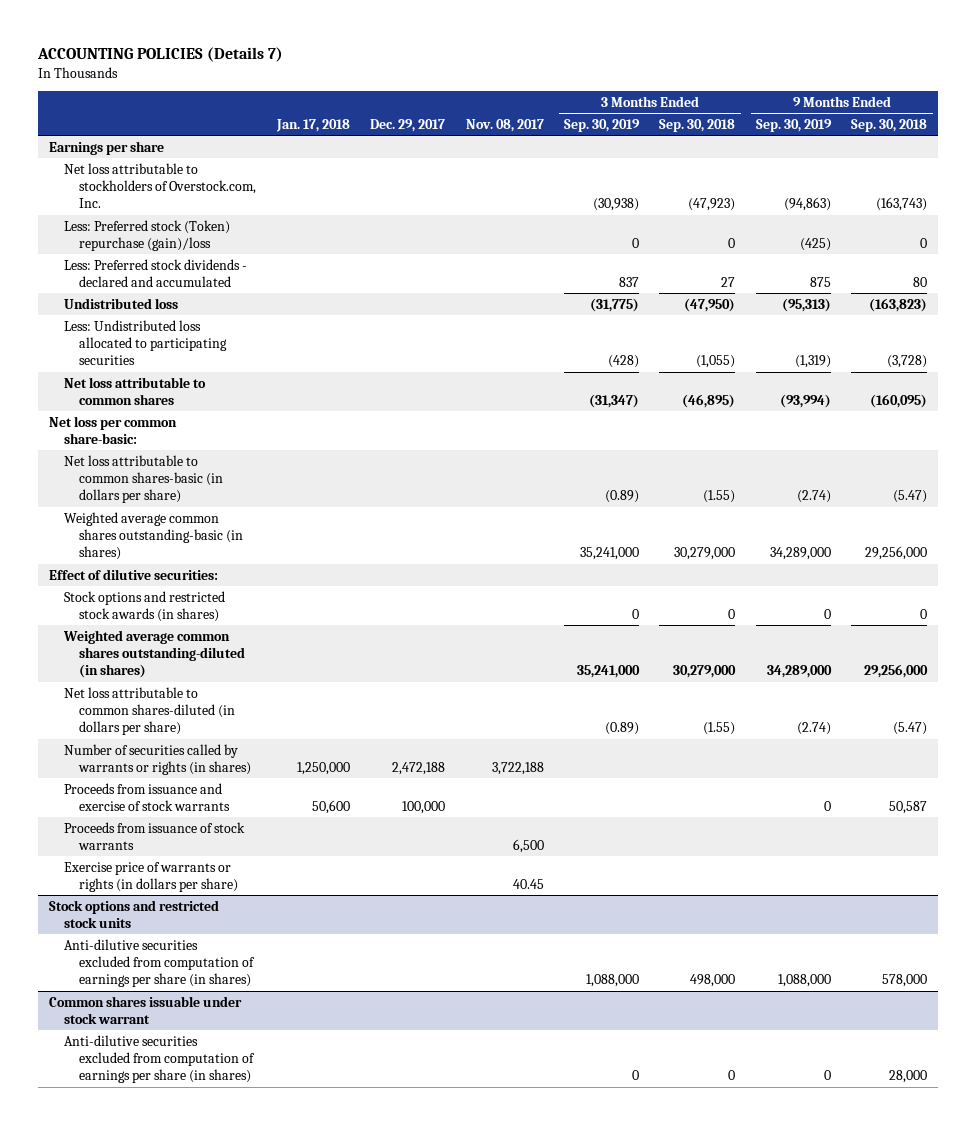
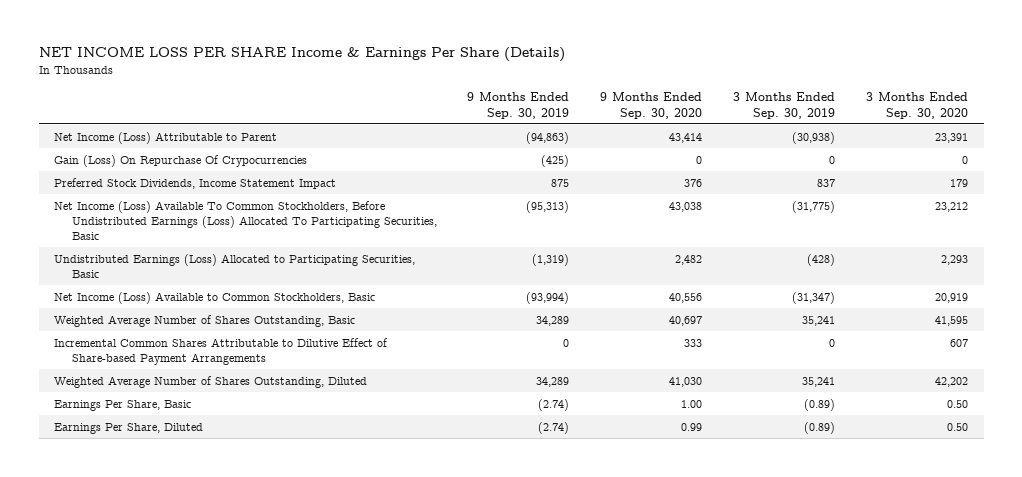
- ACCOUNTING POLICIES (Details 7)
+ NET INCOME LOSS PER SHARE Income & Earnings Per Share (Details)
- | Jan. 17, 2018 | Dec. 29, 2017 | Nov. 08, 2017 | 3 Months Ended Sep. 30, 2019 | 3 Months Ended Sep. 30, 2018 | 9 Months Ended Sep. 30, 2019 | 9 Months Ended Sep. 30, 2018
+ | 9 Months Ended Sep. 30, 2019 | 9 Months Ended Sep. 30, 2020 | 3 Months Ended Sep. 30, 2019 | 3 Months Ended Sep. 30, 2020
- Earnings per share
- Net loss attributable to stockholders of Overstock.com, Inc. | | | | (30,938) | (47,923) | (94,863) | (163,743)
- Less: Preferred stock (Token) repurchase (gain)/loss | | | | 0 | 0 | (425) | 0
- Less: Preferred stock dividends - declared and accumulated | | | | 837 | 27 | 875 | 80
- Undistributed loss | | | | (31,775) | (47,950) | (95,313) | (163,823)
- Less: Undistributed loss allocated to participating securities | | | | (428) | (1,055) | (1,319) | (3,728)
- Net loss attributable to common shares | | | | (31,347) | (46,895) | (93,994) | (160,095)
- Net loss per common share-basic:
- Net loss attributable to common shares-basic (in dollars per share) | | | | (0.89) | (1.55) | (2.74) | (5.47)
- Weighted average common shares outstanding-basic (in shares) | | | | 35,241,000 | 30,279,000 | 34,289,000 | 29,256,000
- Effect of dilutive securities:
- Stock options and restricted stock awards (in shares) | | | | 0 | 0 | 0 | 0
- Weighted average common shares outstanding-diluted (in shares) | | | | 35,241,000 | 30,279,000 | 34,289,000 | 29,256,000
- Net loss attributable to common shares-diluted (in dollars per share) | | | | (0.89) | (1.55) | (2.74) | (5.47)
- Number of securities called by warrants or rights (in shares) | 1,250,000 | 2,472,188 | 3,722,188 | | | |
- Proceeds from issuance and exercise of stock warrants | 50,600 | 100,000 | | | | 0 | 50,587
- Proceeds from issuance of stock warrants | | | 6,500 | | | |
- Exercise price of warrants or rights (in dollars per share) | | | 40.45 | | | |
- Stock options and restricted stock units
- Anti-dilutive securities excluded from computation of earnings per share (in shares) | | | | 1,088,000 | 498,000 | 1,088,000 | 578,000
- Common shares issuable under stock warrant
- Anti-dilutive securities excluded from computation of earnings per share (in shares) | | | | 0 | 0 | 0 | 28,000
+ Net Income (Loss) Attributable to Parent | (94,863) | 43,414 | (30,938) | 23,391
+ Gain (Loss) On Repurchase Of Crypocurrencies | (425) | 0 | 0 | 0
+ Preferred Stock Dividends, Income Statement Impact | 875 | 376 | 837 | 179
+ Net Income (Loss) Available To Common Stockholders, Before Undistributed Earnings (Loss) Allocated To Participating Securities, Basic | (95,313) | 43,038 | (31,775) | 23,212
+ Undistributed Earnings (Loss) Allocated to Participating Securities, Basic | (1,319) | 2,482 | (428) | 2,293
+ Net Income (Loss) Available to Common Stockholders, Basic | (93,994) | 40,556 | (31,347) | 20,919
+ Weighted Average Number of Shares Outstanding, Basic | 34,289 | 40,697 | 35,241 | 41,595
+ Incremental Common Shares Attributable to Dilutive Effect of Share-based Payment Arrangements | 0 | 333 | 0 | 607
+ Weighted Average Number of Shares Outstanding, Diluted | 34,289 | 41,030 | 35,241 | 42,202
+ Earnings Per Share, Basic | (2.74) | 1.00 | (0.89) | 0.50
+ Earnings Per Share, Diluted | (2.74) | 0.99 | (0.89) | 0.50

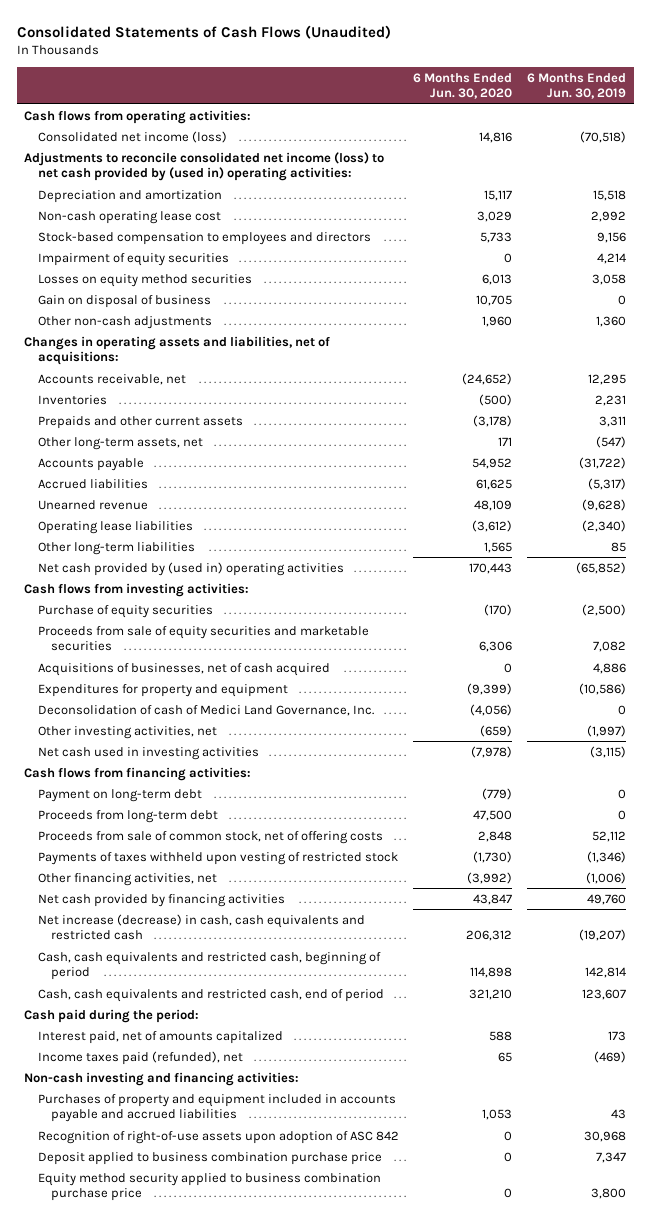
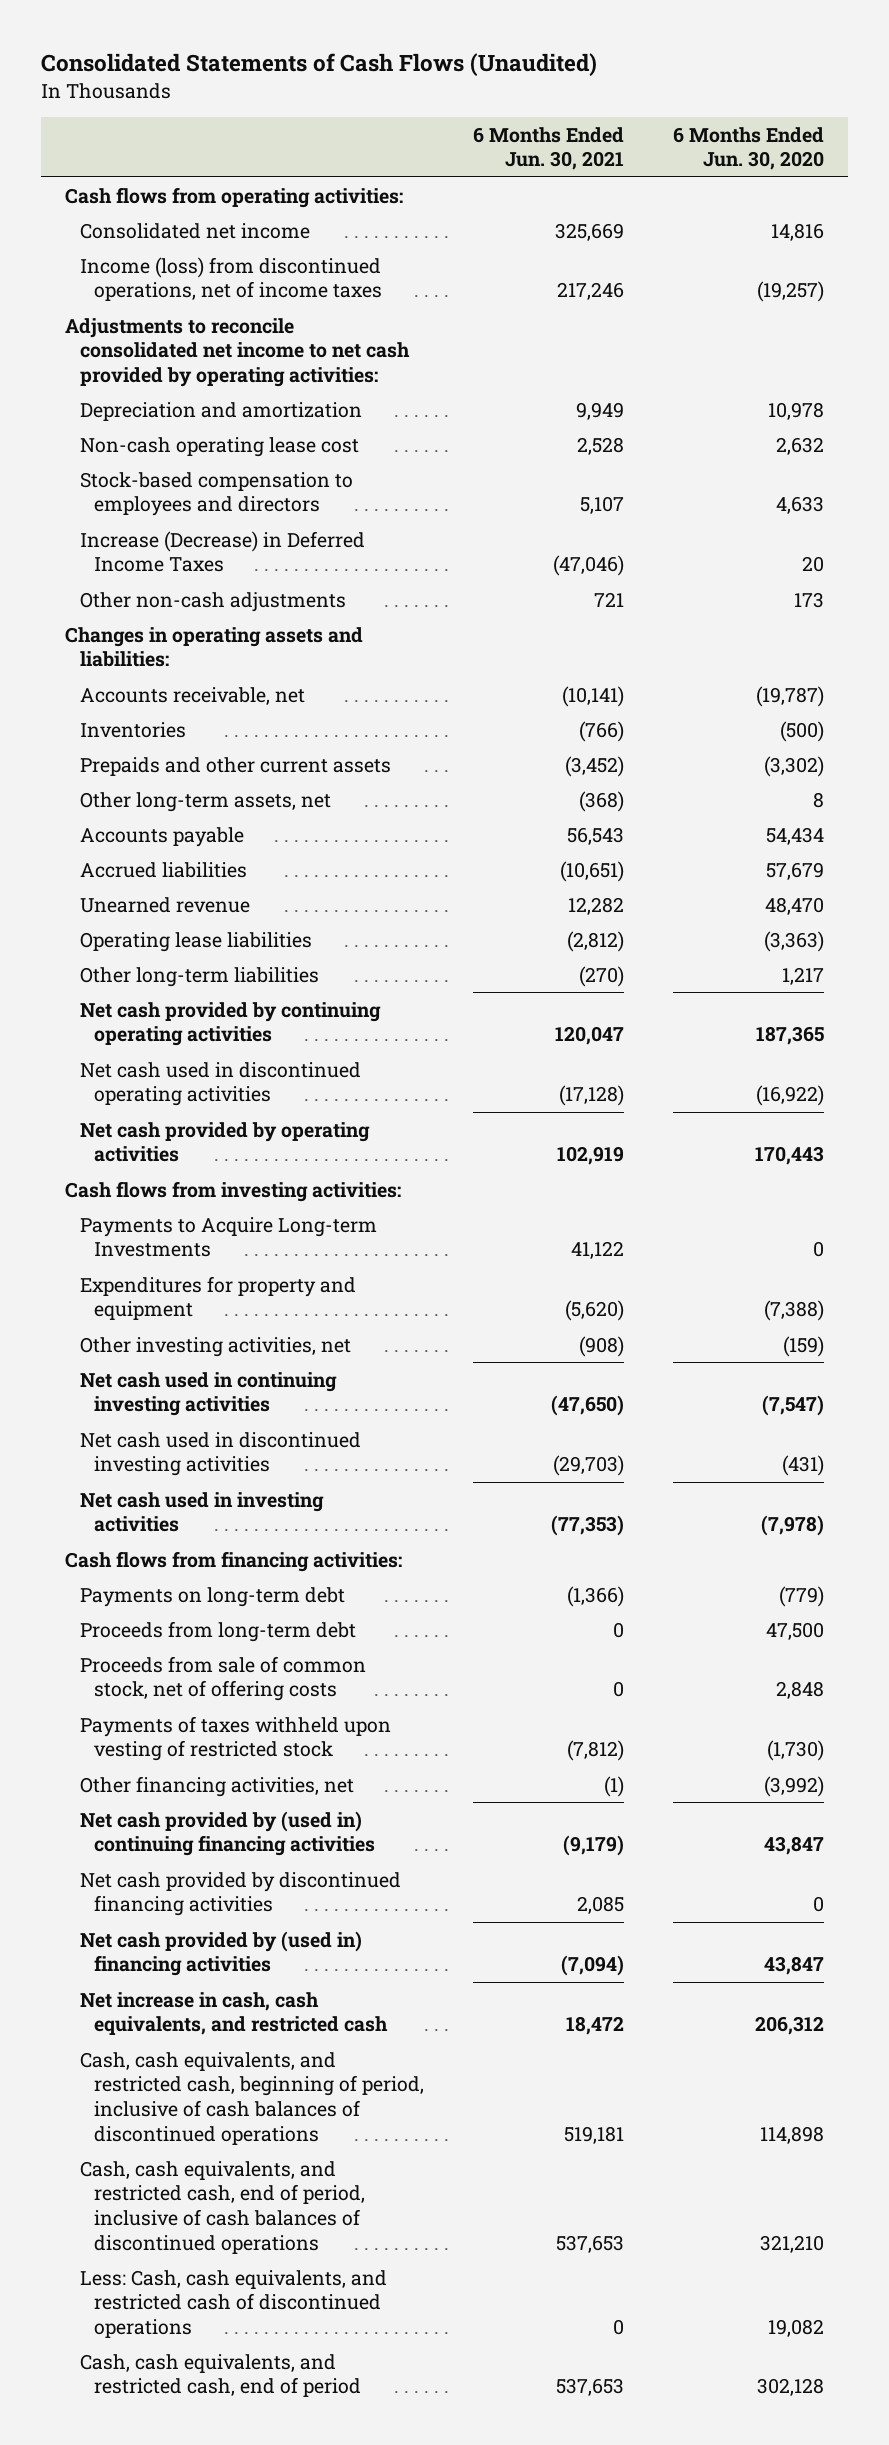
- | 6 Months Ended Jun. 30, 2020 | 6 Months Ended Jun. 30, 2019
+ | 6 Months Ended Jun. 30, 2021 | 6 Months Ended Jun. 30, 2020
- Consolidated net income (loss) | 14,816 | (70,518)
- Adjustments to reconcile consolidated net income (loss) to net cash provided by (used in) operating activities:
- Depreciation and amortization | 15,117 | 15,518
- Non-cash operating lease cost | 3,029 | 2,992
- Stock-based compensation to employees and directors | 5,733 | 9,156
- Impairment of equity securities | 0 | 4,214
- Losses on equity method securities | 6,013 | 3,058
- Gain on disposal of business | 10,705 | 0
- Other non-cash adjustments | 1,960 | 1,360
- Changes in operating assets and liabilities, net of acquisitions:
- Accounts receivable, net | (24,652) | 12,295
+ Consolidated net income | 325,669 | 14,816
+ Income (loss) from discontinued operations, net of income taxes | 217,246 | (19,257)
+ Adjustments to reconcile consolidated net income to net cash provided by operating activities:
+ Depreciation and amortization | 9,949 | 10,978
+ Non-cash operating lease cost | 2,528 | 2,632
+ Stock-based compensation to employees and directors | 5,107 | 4,633
+ Increase (Decrease) in Deferred Income Taxes | (47,046) | 20
+ Other non-cash adjustments | 721 | 173
+ Changes in operating assets and liabilities:
+ Accounts receivable, net | (10,141) | (19,787)
- Prepaids and other current assets | (3,178) | 3,311
- Other long-term assets, net | 171 | (547)
- Accounts payable | 54,952 | (31,722)
- Accrued liabilities | 61,625 | (5,317)
- Unearned revenue | 48,109 | (9,628)
- Operating lease liabilities | (3,612) | (2,340)
- Other long-term liabilities | 1,565 | 85
- Net cash provided by (used in) operating activities | 170,443 | (65,852)
+ Prepaids and other current assets | (3,452) | (3,302)
+ Other long-term assets, net | (368) | 8
+ Accounts payable | 56,543 | 54,434
+ Accrued liabilities | (10,651) | 57,679
+ Unearned revenue | 12,282 | 48,470
+ Operating lease liabilities | (2,812) | (3,363)
+ Other long-term liabilities | (270) | 1,217
+ Net cash provided by continuing operating activities | 120,047 | 187,365
+ Net cash used in discontinued operating activities | (17,128) | (16,922)
+ Net cash provided by operating activities | 102,919 | 170,443
- Purchase of equity securities | (170) | (2,500)
- Proceeds from sale of equity securities and marketable securities | 6,306 | 7,082
- Acquisitions of businesses, net of cash acquired | 0 | 4,886
- Expenditures for property and equipment | (9,399) | (10,586)
- Deconsolidation of cash of Medici Land Governance, Inc. | (4,056) | 0
- Other investing activities, net | (659) | (1,997)
+ Payments to Acquire Long-term Investments | 41,122 | 0
+ Expenditures for property and equipment | (5,620) | (7,388)
+ Other investing activities, net | (908) | (159)
+ Net cash used in continuing investing activities | (47,650) | (7,547)
+ Net cash used in discontinued investing activities | (29,703) | (431)
- Payment on long-term debt | (779) | 0
+ Payments on long-term debt | (1,366) | (779)
- Net cash provided by financing activities | 43,847 | 49,760
- Net increase (decrease) in cash, cash equivalents and restricted cash | 206,312 | (19,207)
- Cash, cash equivalents and restricted cash, beginning of period | 114,898 | 142,814
- Cash, cash equivalents and restricted cash, end of period | 321,210 | 123,607
- Cash paid during the period:
- Interest paid, net of amounts capitalized | 588 | 173
- Income taxes paid (refunded), net | 65 | (469)
- Non-cash investing and financing activities:
- Purchases of property and equipment included in accounts payable and accrued liabilities | 1,053 | 43
- Recognition of right-of-use assets upon adoption of ASC 842 | 0 | 30,968
- Deposit applied to business combination purchase price | 0 | 7,347
- Equity method security applied to business combination purchase price | 0 | 3,800
+ Net cash provided by (used in) continuing financing activities | (9,179) | 43,847
+ Net cash provided by discontinued financing activities | 2,085 | 0
+ Net cash provided by (used in) financing activities | (7,094) | 43,847
+ Net increase in cash, cash equivalents, and restricted cash | 18,472 | 206,312
+ Cash, cash equivalents, and restricted cash, beginning of period, inclusive of cash balances of discontinued operations | 519,181 | 114,898
+ Cash, cash equivalents, and restricted cash, end of period, inclusive of cash balances of discontinued operations | 537,653 | 321,210
+ Less: Cash, cash equivalents, and restricted cash of discontinued operations | 0 | 19,082
+ Cash, cash equivalents, and restricted cash, end of period | 537,653 | 302,128

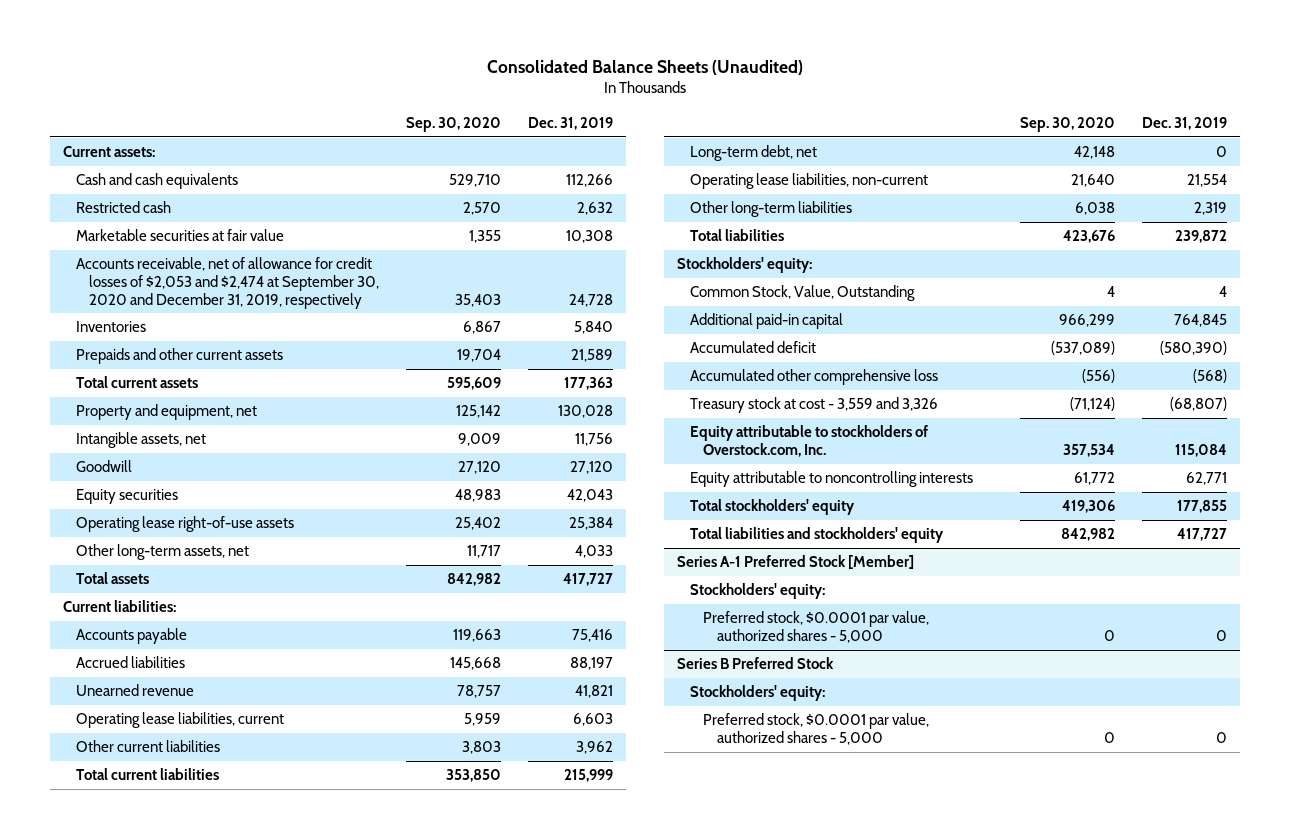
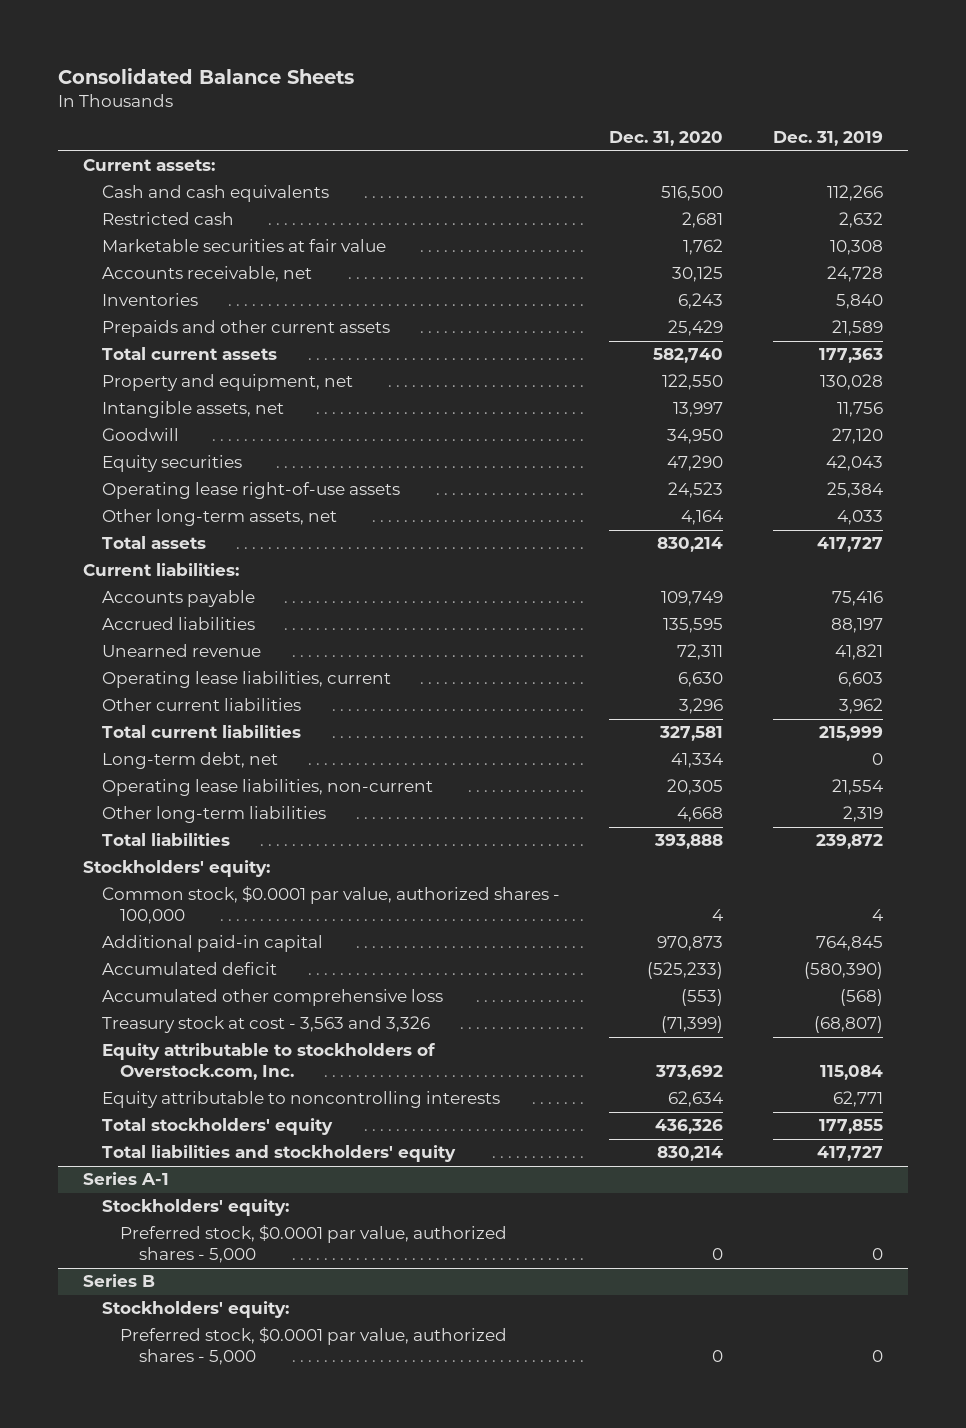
- Consolidated Balance Sheets (Unaudited)
+ Consolidated Balance Sheets
- | Sep. 30, 2020 | Dec. 31, 2019
+ | Dec. 31, 2020 | Dec. 31, 2019
- Accounts receivable, net of allowance for credit losses of $2,053 and $2,474 at September 30, 2020 and December 31, 2019, respectively | 35,403 | 24,728
+ Accounts receivable, net | 30,125 | 24,728
- Common Stock, Value, Outstanding | 4 | 4
+ Common stock, $0.0001 par value, authorized shares - 100,000 | 4 | 4
- Treasury stock at cost - 3,559 and 3,326 | (71,124) | (68,807)
+ Treasury stock at cost - 3,563 and 3,326 | (71,399) | (68,807)
- Series A-1 Preferred Stock [Member]
+ Series A-1
- Series B Preferred Stock
+ Series B

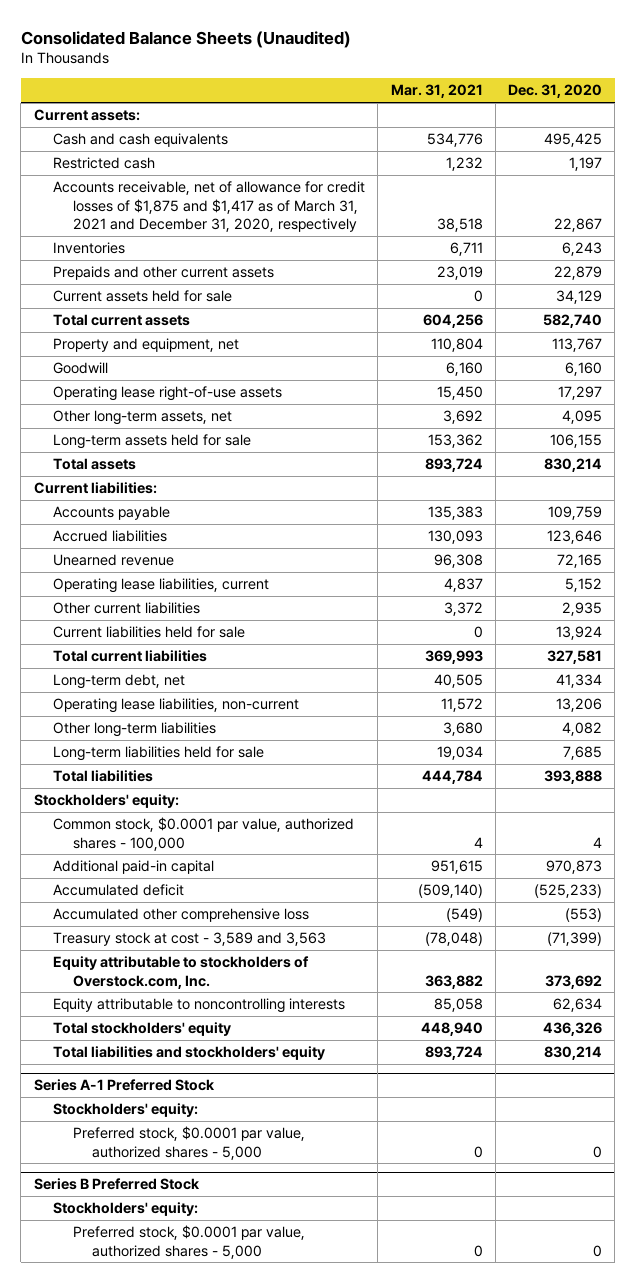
- Consolidated Balance Sheets
+ Consolidated Balance Sheets (Unaudited)
- | Dec. 31, 2020 | Dec. 31, 2019
+ | Mar. 31, 2021 | Dec. 31, 2020
- Cash and cash equivalents | 516,500 | 112,266
- Restricted cash | 2,681 | 2,632
- Marketable securities at fair value | 1,762 | 10,308
- Accounts receivable, net | 30,125 | 24,728
+ Cash and cash equivalents | 534,776 | 495,425
+ Restricted cash | 1,232 | 1,197
+ Accounts receivable, net of allowance for credit losses of $1,875 and $1,417 as of March 31, 2021 and December 31, 2020, respectively | 38,518 | 22,867
- Prepaids and other current assets | 25,429 | 21,589
+ Prepaids and other current assets | 23,019 | 22,879
+ Current assets held for sale | 0 | 34,129
- Property and equipment, net | 122,550 | 130,028
- Intangible assets, net | 13,997 | 11,756
- Goodwill | 34,950 | 27,120
- Equity securities | 47,290 | 42,043
- Operating lease right-of-use assets | 24,523 | 25,384
- Other long-term assets, net | 4,164 | 4,033
+ Property and equipment, net | 110,804 | 113,767
+ Goodwill | 6,160 | 6,160
+ Operating lease right-of-use assets | 15,450 | 17,297
+ Other long-term assets, net | 3,692 | 4,095
+ Long-term assets held for sale | 153,362 | 106,155
- Accounts payable | 109,749 | 75,416
- Accrued liabilities | 135,595 | 88,197
- Unearned revenue | 72,311 | 41,821
- Operating lease liabilities, current | 6,630 | 6,603
- Other current liabilities | 3,296 | 3,962
+ Accounts payable | 135,383 | 109,759
+ Accrued liabilities | 130,093 | 123,646
+ Unearned revenue | 96,308 | 72,165
+ Operating lease liabilities, current | 4,837 | 5,152
+ Other current liabilities | 3,372 | 2,935
+ Current liabilities held for sale | 0 | 13,924
- Operating lease liabilities, non-current | 20,305 | 21,554
- Other long-term liabilities | 4,668 | 2,319
+ Operating lease liabilities, non-current | 11,572 | 13,206
+ Other long-term liabilities | 3,680 | 4,082
+ Long-term liabilities held for sale | 19,034 | 7,685
- Treasury stock at cost - 3,563 and 3,326 | (71,399) | (68,807)
+ Treasury stock at cost - 3,589 and 3,563 | (78,048) | (71,399)
- Series A-1
+ Series A-1 Preferred Stock
- Series B
+ Series B Preferred Stock

